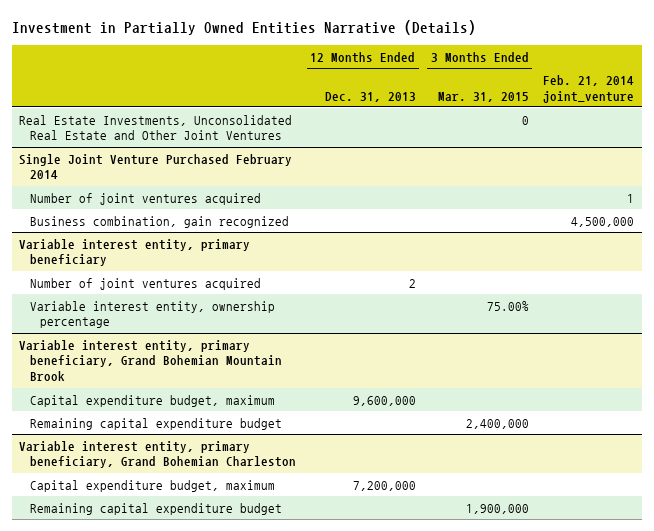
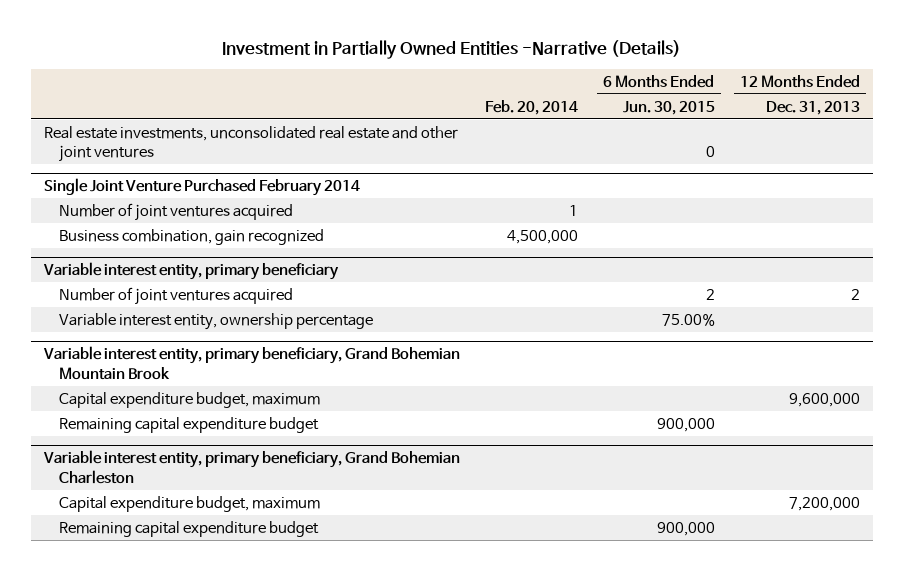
- Investment in Partially Owned Entities Narrative (Details)
+ Investment in Partially Owned Entities -Narrative (Details)
- | 12 Months Ended Dec. 31, 2013 | 3 Months Ended Mar. 31, 2015 | Feb. 21, 2014 joint_venture
+ | Feb. 20, 2014 | 6 Months Ended Jun. 30, 2015 | 12 Months Ended Dec. 31, 2013
- Real Estate Investments, Unconsolidated Real Estate and Other Joint Ventures | | 0 |
+ Real estate investments, unconsolidated real estate and other joint ventures | | 0 |

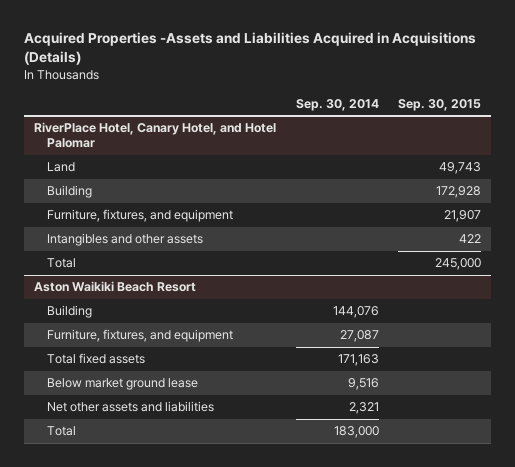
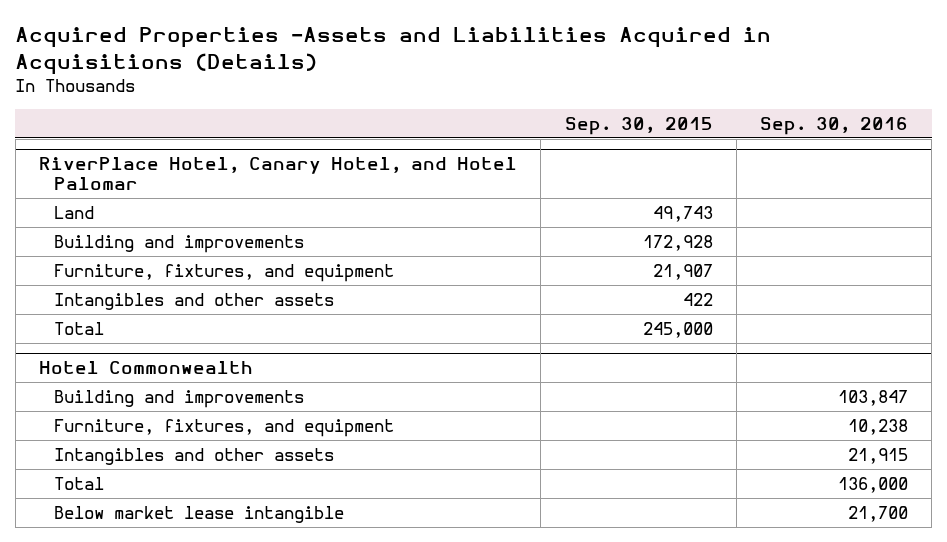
- | Sep. 30, 2014 | Sep. 30, 2015
+ | Sep. 30, 2015 | Sep. 30, 2016
@ RiverPlace Hotel, Canary Hotel, and Hotel Palomar
- Building | | 172,928
+ Building and improvements | 172,928 |
- Aston Waikiki Beach Resort
- Building | 144,076 |
- Furniture, fixtures, and equipment | 27,087 |
- Total fixed assets | 171,163 |
- Below market ground lease | 9,516 |
- Net other assets and liabilities | 2,321 |
- Total | 183,000 |
+ Hotel Commonwealth
+ Building and improvements | | 103,847
+ Furniture, fixtures, and equipment | | 10,238
+ Intangibles and other assets | | 21,915
+ Total | | 136,000
+ Below market lease intangible | | 21,700

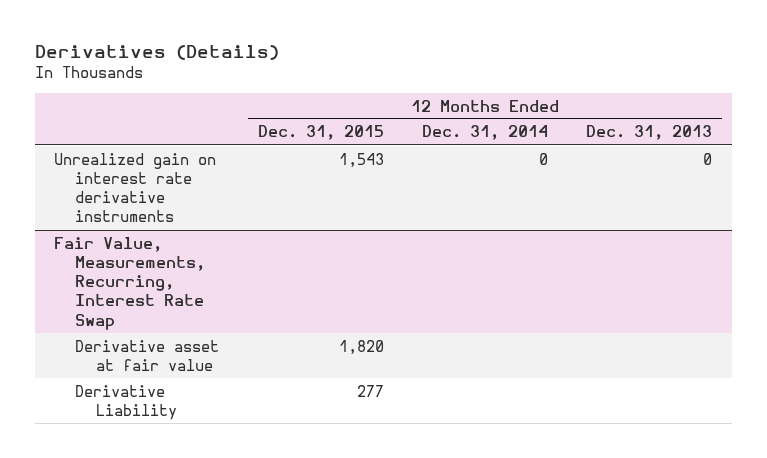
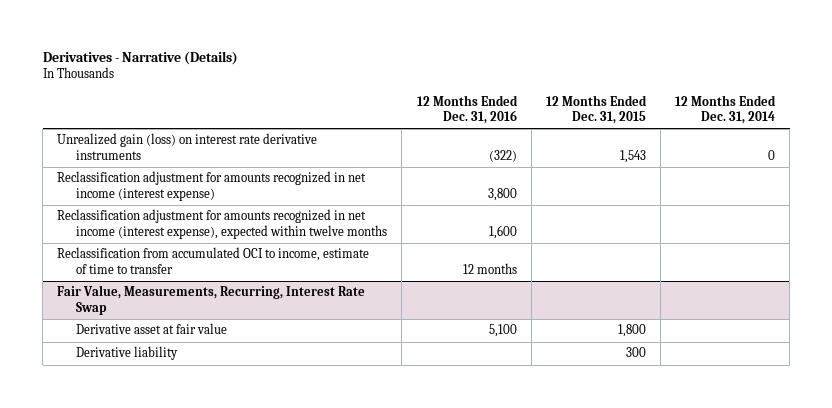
- Derivatives (Details)
+ Derivatives - Narrative (Details)
- | 12 Months Ended Dec. 31, 2015 | 12 Months Ended Dec. 31, 2014 | 12 Months Ended Dec. 31, 2013
+ | 12 Months Ended Dec. 31, 2016 | 12 Months Ended Dec. 31, 2015 | 12 Months Ended Dec. 31, 2014
- Unrealized gain on interest rate derivative instruments | 1,543 | 0 | 0
+ Unrealized gain (loss) on interest rate derivative instruments | (322) | 1,543 | 0
+ Reclassification adjustment for amounts recognized in net income (interest expense) | 3,800 | |
+ Reclassification adjustment for amounts recognized in net income (interest expense), expected within twelve months | 1,600 | |
+ Reclassification from accumulated OCI to income, estimate of time to transfer | 12 months | |
@ Fair Value, Measurements, Recurring, Interest Rate Swap
- Derivative asset at fair value | 1,820 | |
- Derivative Liability | 277 | |
+ Derivative asset at fair value | 5,100 | 1,800 |
+ Derivative liability | | 300 |

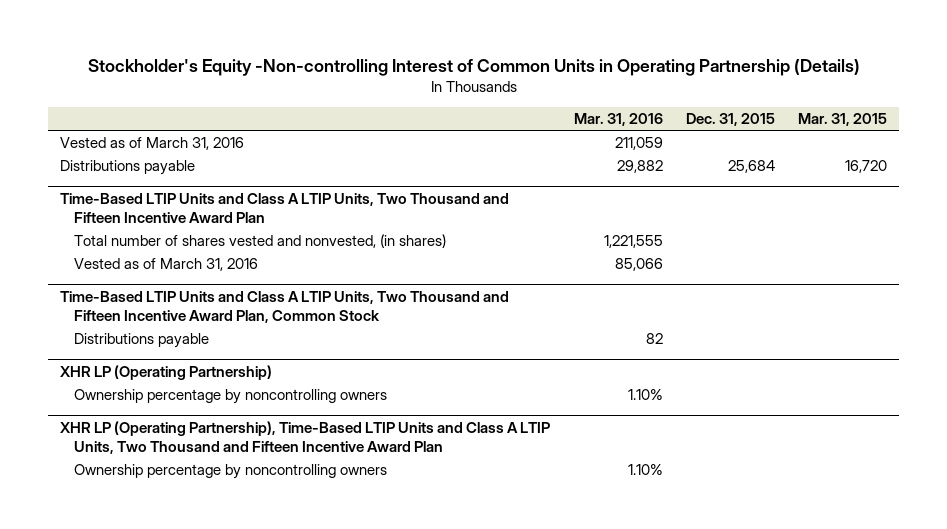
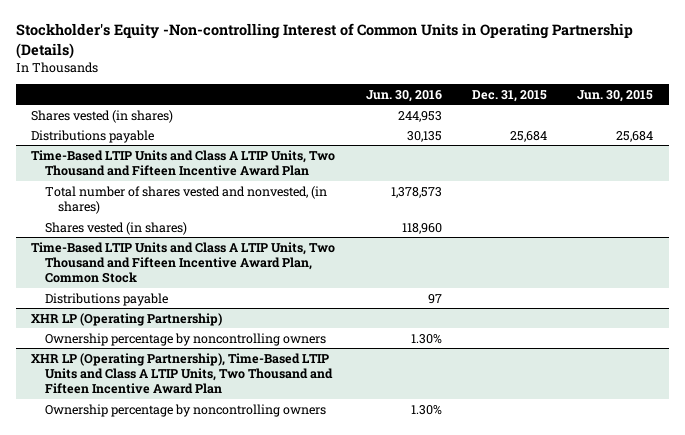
- | Mar. 31, 2016 | Dec. 31, 2015 | Mar. 31, 2015
+ | Jun. 30, 2016 | Dec. 31, 2015 | Jun. 30, 2015
- Vested as of March 31, 2016 | 211,059 | |
+ Shares vested (in shares) | 244,953 | |
@ Time-Based LTIP Units and Class A LTIP Units, Two Thousand and Fifteen Incentive Award Plan
- Vested as of March 31, 2016 | 85,066 | |
+ Shares vested (in shares) | 118,960 | |

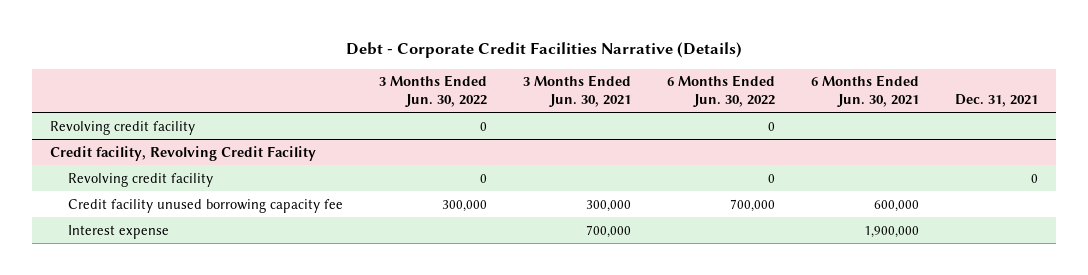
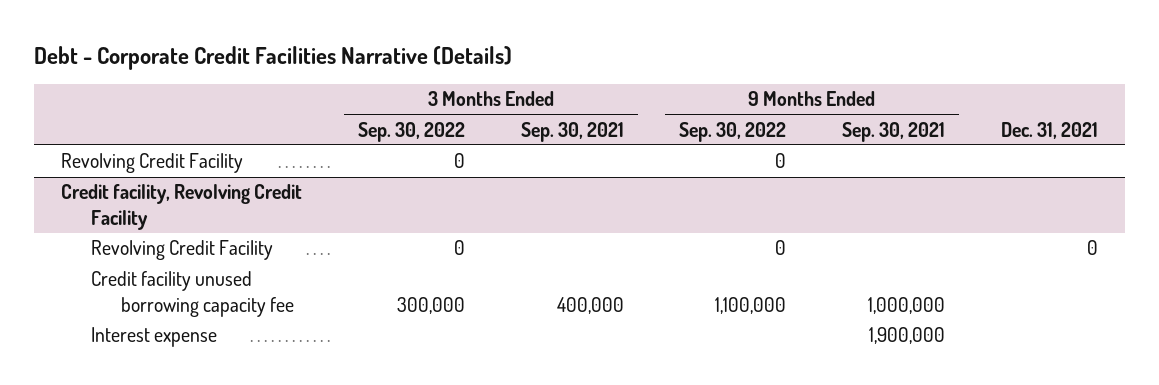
- | 3 Months Ended Jun. 30, 2022 | 3 Months Ended Jun. 30, 2021 | 6 Months Ended Jun. 30, 2022 | 6 Months Ended Jun. 30, 2021 | Dec. 31, 2021
+ | 3 Months Ended Sep. 30, 2022 | 3 Months Ended Sep. 30, 2021 | 9 Months Ended Sep. 30, 2022 | 9 Months Ended Sep. 30, 2021 | Dec. 31, 2021
- Revolving credit facility | 0 | | 0 | |
+ Revolving Credit Facility | 0 | | 0 | |
@ Credit facility, Revolving Credit Facility
- Revolving credit facility | 0 | | 0 | | 0
+ Revolving Credit Facility | 0 | | 0 | | 0

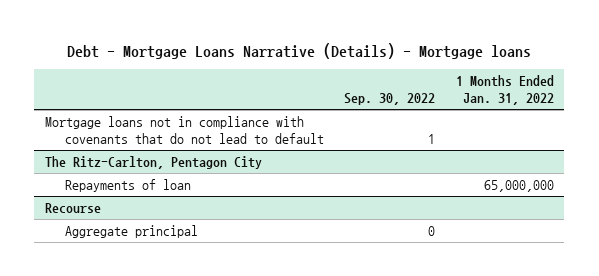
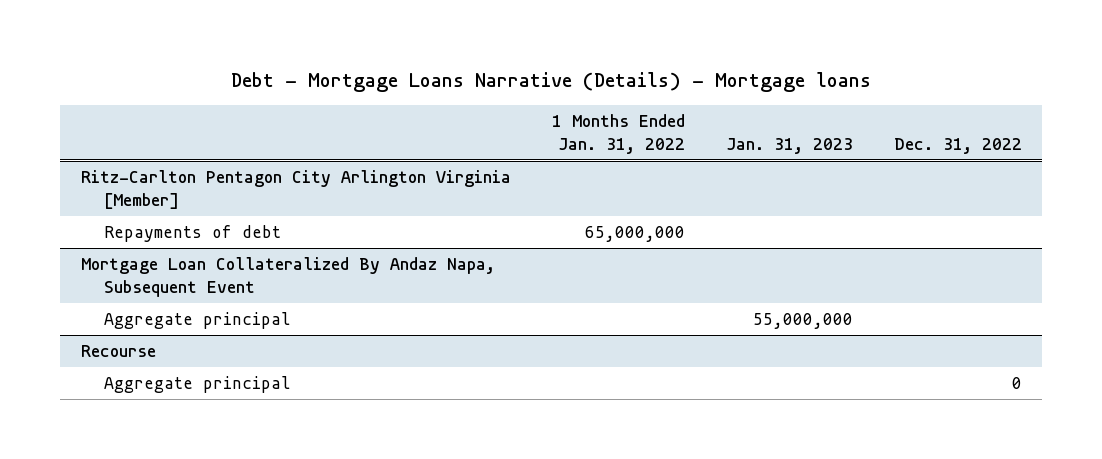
- | Sep. 30, 2022 | 1 Months Ended Jan. 31, 2022
+ | 1 Months Ended Jan. 31, 2022 | Jan. 31, 2023 | Dec. 31, 2022
- Mortgage loans not in compliance with covenants that do not lead to default | 1 |
- The Ritz-Carlton, Pentagon City
- Repayments of loan | | 65,000,000
+ Ritz-Carlton Pentagon City Arlington Virginia [Member]
+ Repayments of debt | 65,000,000 | |
+ Mortgage Loan Collateralized By Andaz Napa, Subsequent Event
+ Aggregate principal | | 55,000,000 |

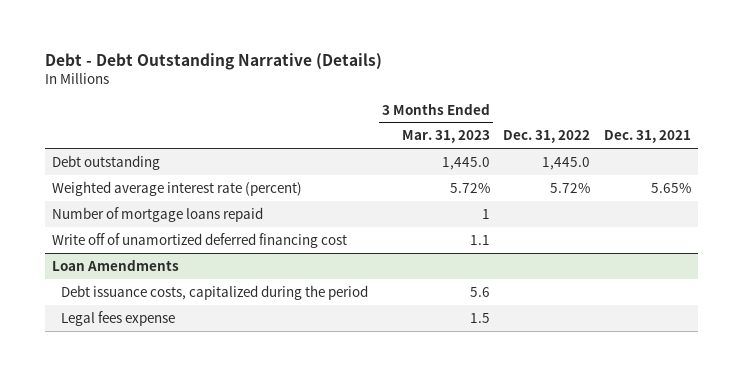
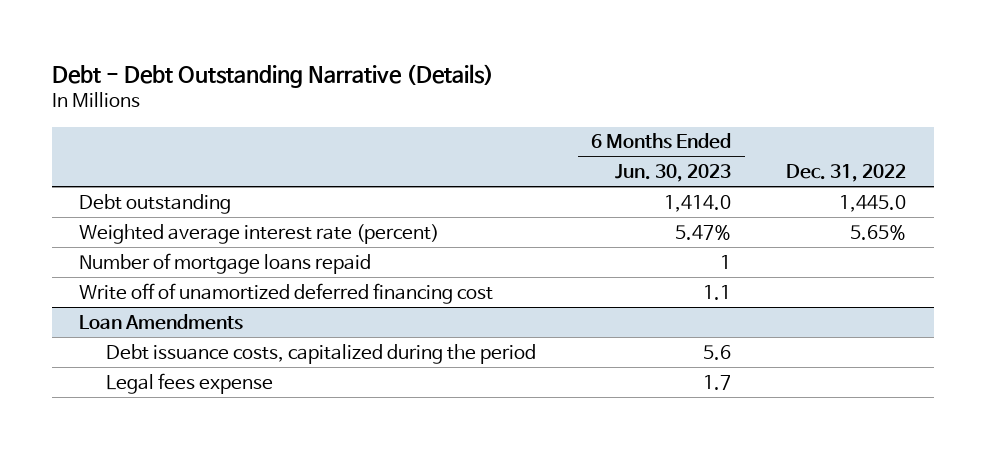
- | 3 Months Ended Mar. 31, 2023 | Dec. 31, 2022 | Dec. 31, 2021
+ | 6 Months Ended Jun. 30, 2023 | Dec. 31, 2022
- Weighted average interest rate (percent) | 5.72% | 5.72% | 5.65%
+ Weighted average interest rate (percent) | 5.47% | 5.65%

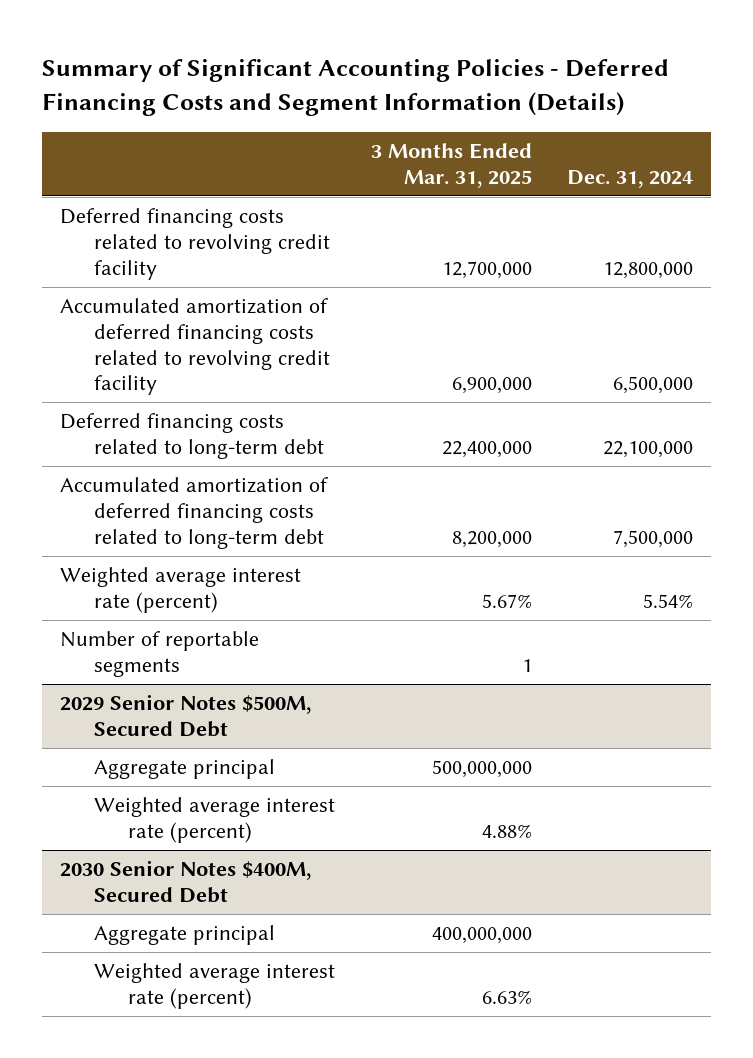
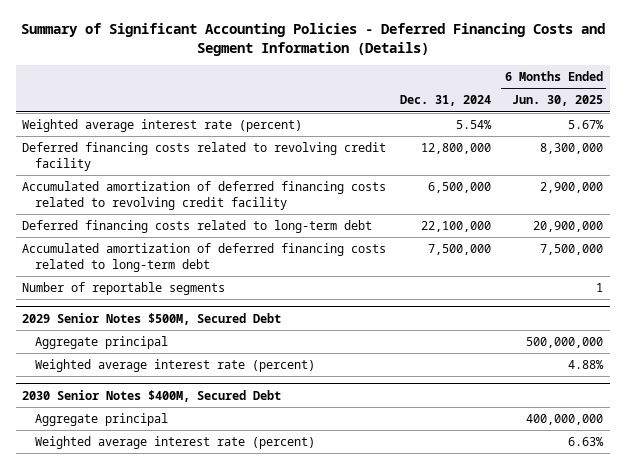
- | 3 Months Ended Mar. 31, 2025 | Dec. 31, 2024
+ | Dec. 31, 2024 | 6 Months Ended Jun. 30, 2025
moved up: Weighted average interest rate (percent) | 5.54% | 5.67%

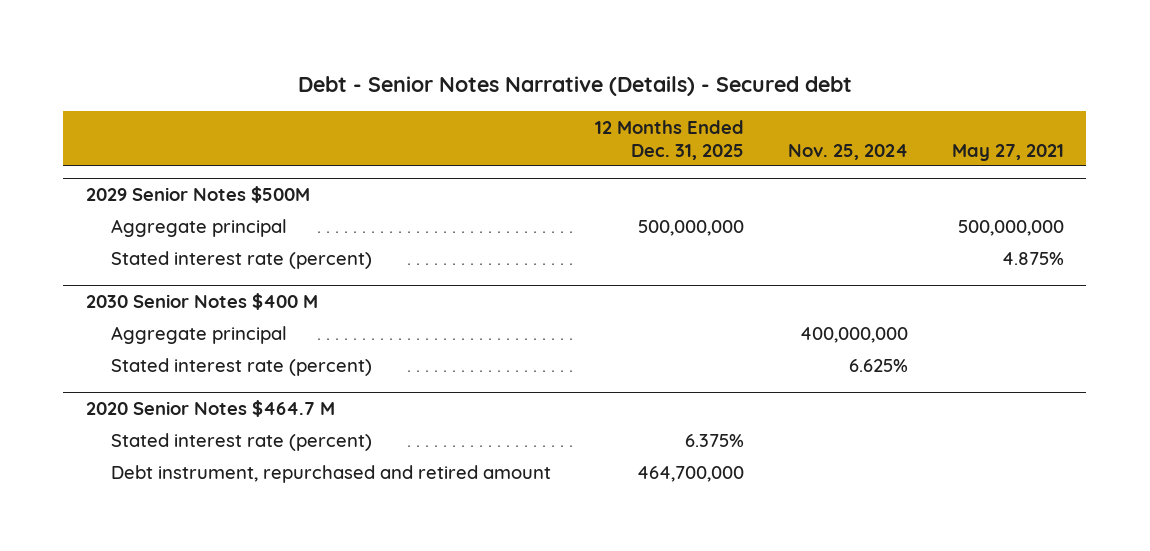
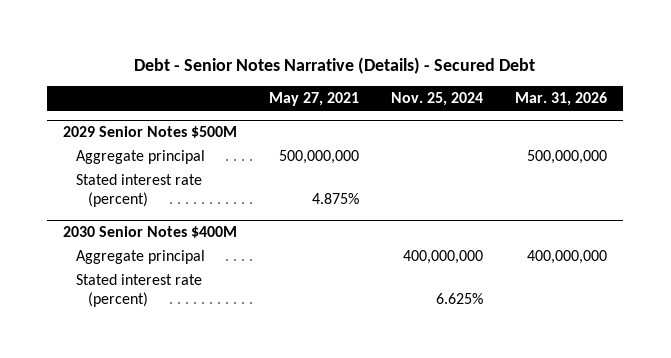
- Debt - Senior Notes Narrative (Details) - Secured debt
+ Debt - Senior Notes Narrative (Details) - Secured Debt
- | 12 Months Ended Dec. 31, 2025 | Nov. 25, 2024 | May 27, 2021
+ | May 27, 2021 | Nov. 25, 2024 | Mar. 31, 2026
- 2030 Senior Notes $400 M
+ 2030 Senior Notes $400M
- 2020 Senior Notes $464.7 M
- Stated interest rate (percent) | 6.375% | |
- Debt instrument, repurchased and retired amount | 464,700,000 | |

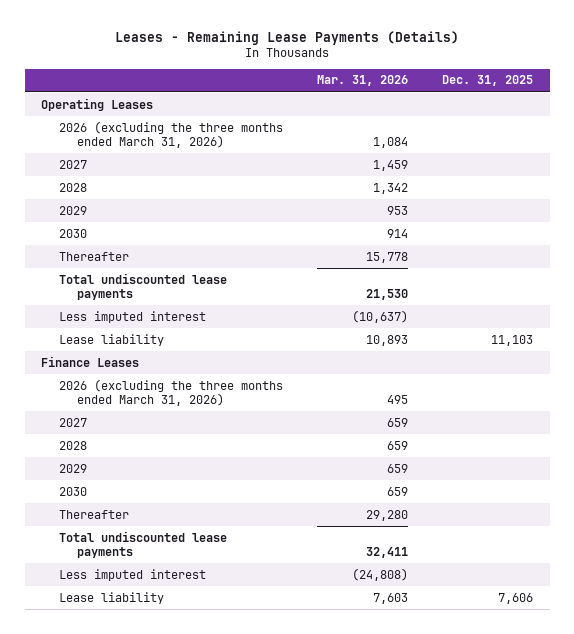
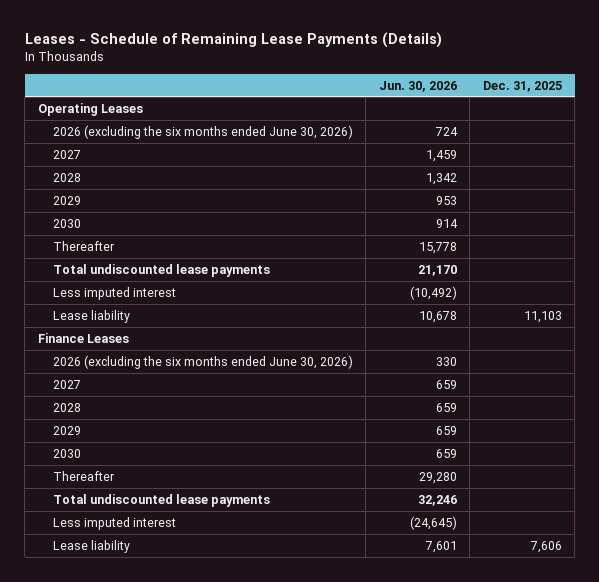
- Leases - Remaining Lease Payments (Details)
+ Leases - Schedule of Remaining Lease Payments (Details)
- | Mar. 31, 2026 | Dec. 31, 2025
+ | Jun. 30, 2026 | Dec. 31, 2025
- 2026 (excluding the three months ended March 31, 2026) | 1,084 |
+ 2026 (excluding the six months ended June 30, 2026) | 724 |
- 2026 (excluding the three months ended March 31, 2026) | 495 |
+ 2026 (excluding the six months ended June 30, 2026) | 330 |

